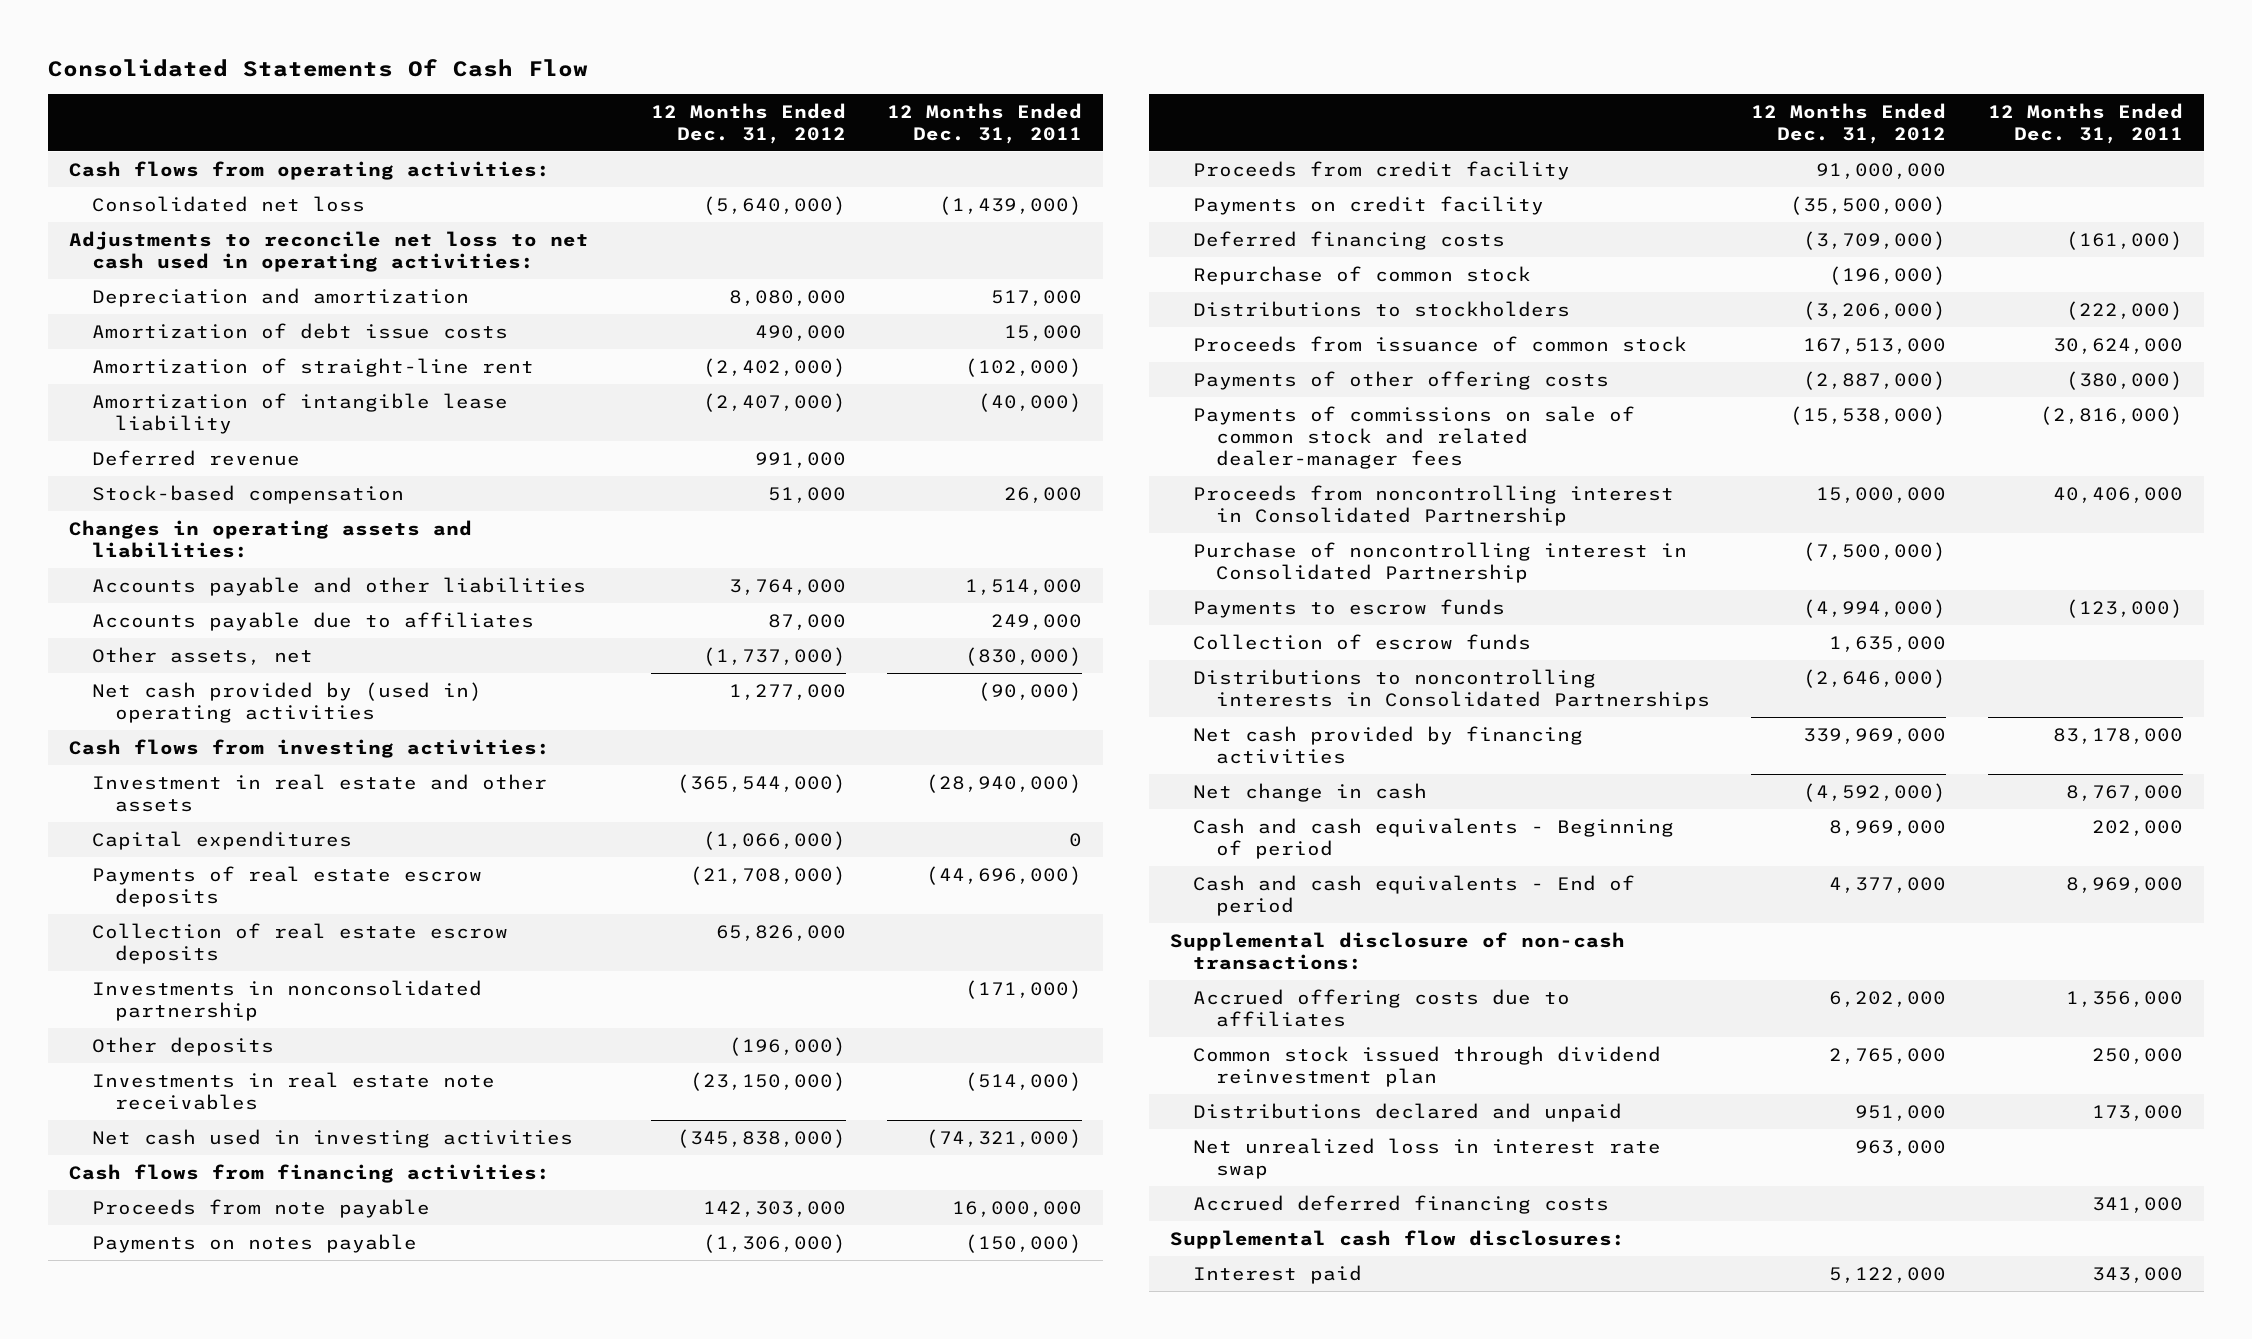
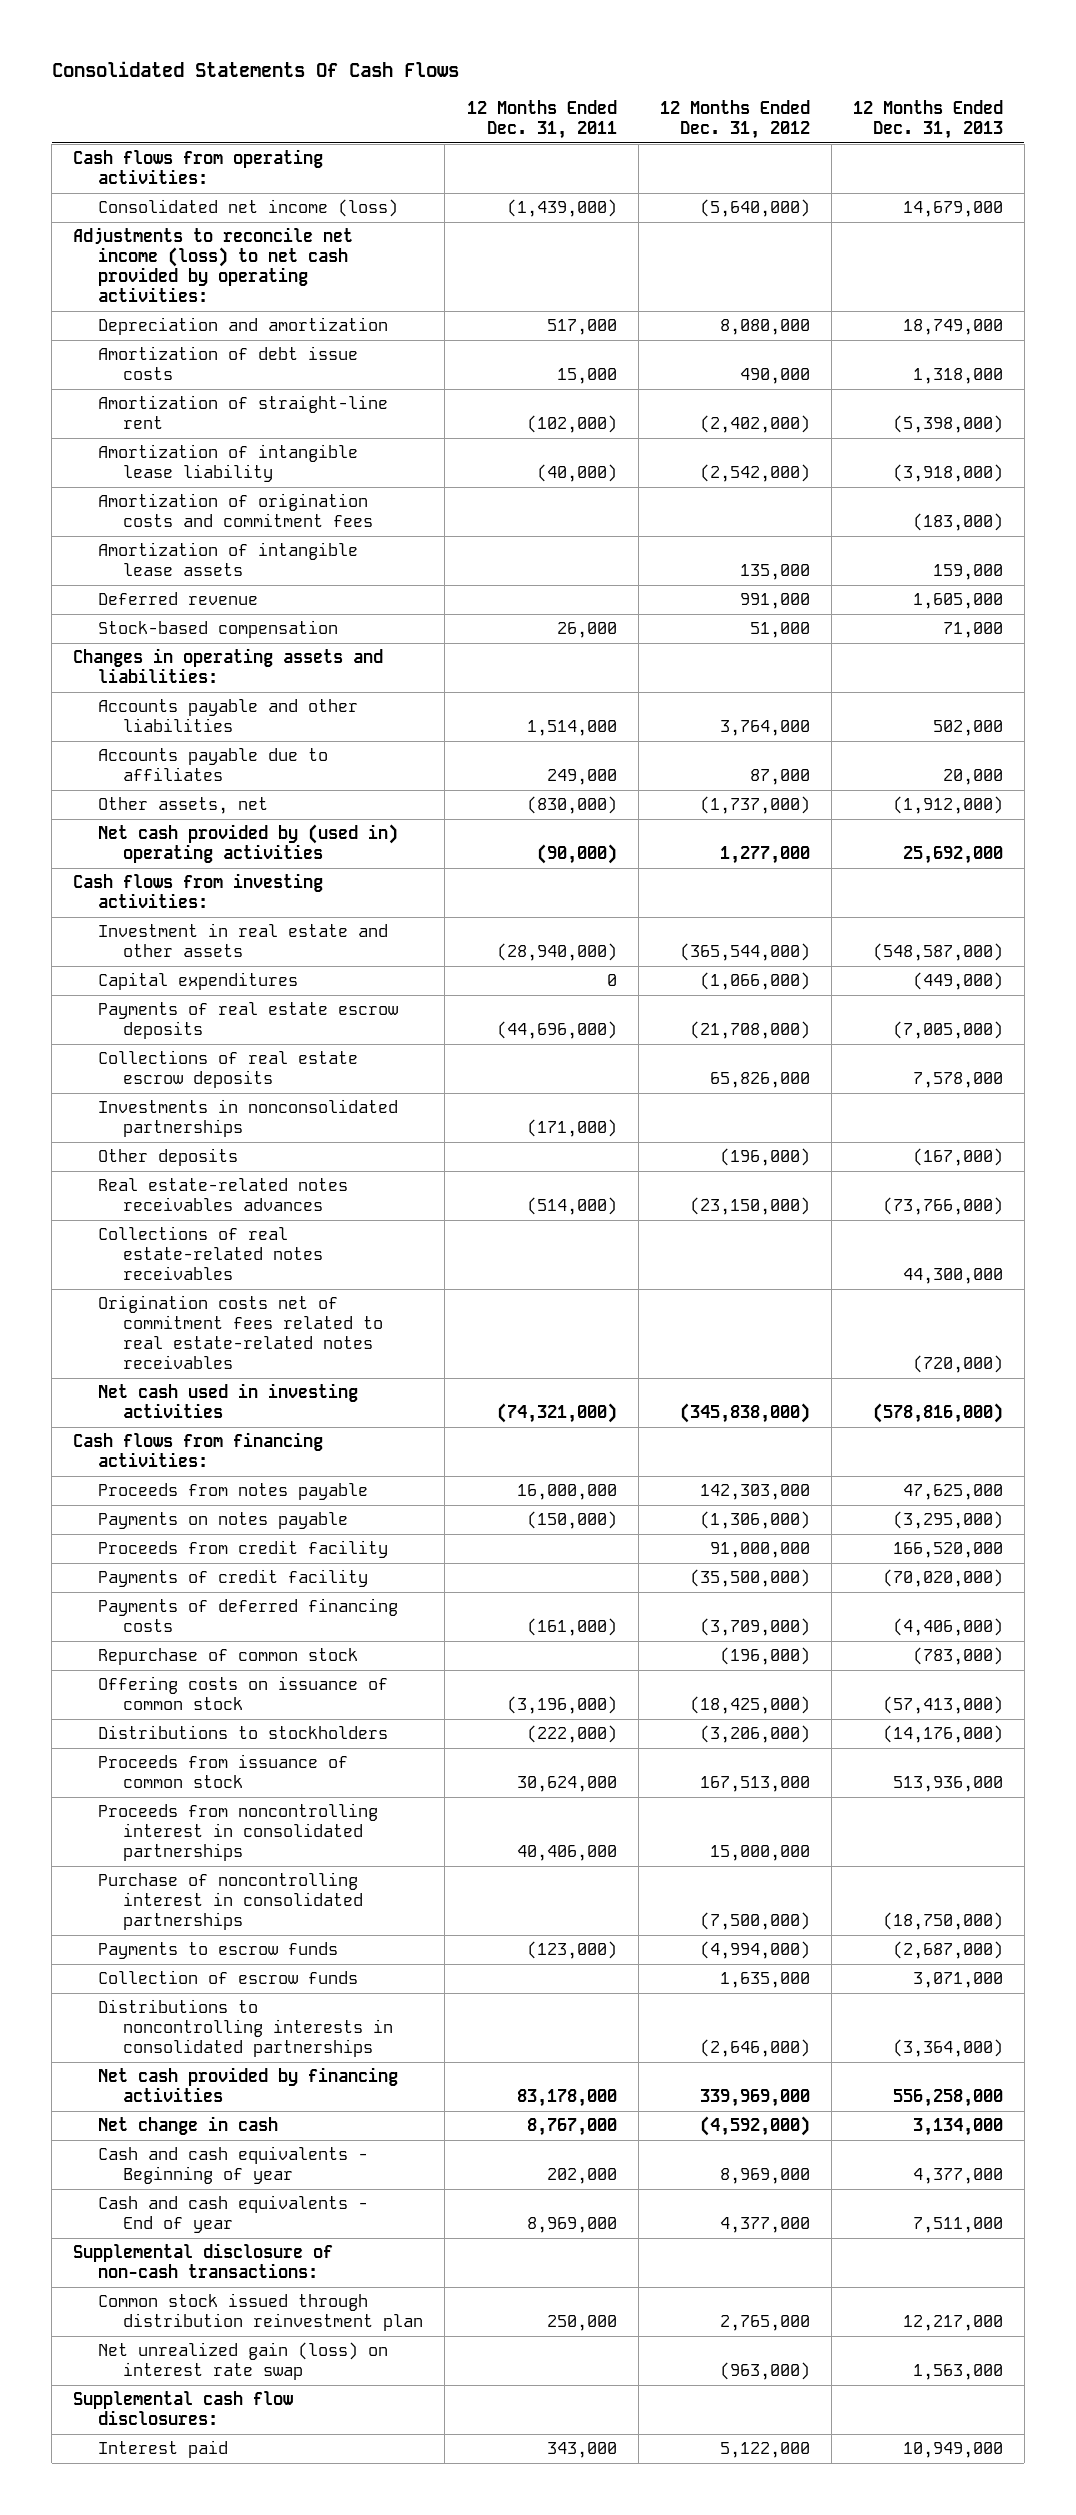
- Consolidated Statements Of Cash Flow
+ Consolidated Statements Of Cash Flows
- | 12 Months Ended Dec. 31, 2012 | 12 Months Ended Dec. 31, 2011
+ | 12 Months Ended Dec. 31, 2011 | 12 Months Ended Dec. 31, 2012 | 12 Months Ended Dec. 31, 2013
- Consolidated net loss | (5,640,000) | (1,439,000)
- Adjustments to reconcile net loss to net cash used in operating activities:
+ Consolidated net income (loss) | (1,439,000) | (5,640,000) | 14,679,000
+ Adjustments to reconcile net income (loss) to net cash provided by operating activities:
- Amortization of intangible lease liability | (2,407,000) | (40,000)
+ Amortization of intangible lease liability | (40,000) | (2,542,000) | (3,918,000)
+ Amortization of origination costs and commitment fees | | | (183,000)
+ Amortization of intangible lease assets | | 135,000 | 159,000
- Collection of real estate escrow deposits | 65,826,000 |
- Investments in nonconsolidated partnership | | (171,000)
+ Collections of real estate escrow deposits | | 65,826,000 | 7,578,000
+ Investments in nonconsolidated partnerships | (171,000) | |
- Investments in real estate note receivables | (23,150,000) | (514,000)
+ Real estate-related notes receivables advances | (514,000) | (23,150,000) | (73,766,000)
+ Collections of real estate-related notes receivables | | | 44,300,000
+ Origination costs net of commitment fees related to real estate-related notes receivables | | | (720,000)
- Proceeds from note payable | 142,303,000 | 16,000,000
+ Proceeds from notes payable | 16,000,000 | 142,303,000 | 47,625,000
- Payments on credit facility | (35,500,000) |
- Deferred financing costs | (3,709,000) | (161,000)
+ Payments of credit facility | | (35,500,000) | (70,020,000)
+ Payments of deferred financing costs | (161,000) | (3,709,000) | (4,406,000)
+ Offering costs on issuance of common stock | (3,196,000) | (18,425,000) | (57,413,000)
- Payments of other offering costs | (2,887,000) | (380,000)
- Payments of commissions on sale of common stock and related dealer-manager fees | (15,538,000) | (2,816,000)
- Proceeds from noncontrolling interest in Consolidated Partnership | 15,000,000 | 40,406,000
- Purchase of noncontrolling interest in Consolidated Partnership | (7,500,000) |
+ Proceeds from noncontrolling interest in consolidated partnerships | 40,406,000 | 15,000,000 |
+ Purchase of noncontrolling interest in consolidated partnerships | | (7,500,000) | (18,750,000)
- Distributions to noncontrolling interests in Consolidated Partnerships | (2,646,000) |
+ Distributions to noncontrolling interests in consolidated partnerships | | (2,646,000) | (3,364,000)
- Cash and cash equivalents - Beginning of period | 8,969,000 | 202,000
- Cash and cash equivalents - End of period | 4,377,000 | 8,969,000
+ Cash and cash equivalents - Beginning of year | 202,000 | 8,969,000 | 4,377,000
+ Cash and cash equivalents - End of year | 8,969,000 | 4,377,000 | 7,511,000
- Accrued offering costs due to affiliates | 6,202,000 | 1,356,000
- Common stock issued through dividend reinvestment plan | 2,765,000 | 250,000
- Distributions declared and unpaid | 951,000 | 173,000
- Net unrealized loss in interest rate swap | 963,000 |
- Accrued deferred financing costs | | 341,000
+ Common stock issued through distribution reinvestment plan | 250,000 | 2,765,000 | 12,217,000
+ Net unrealized gain (loss) on interest rate swap | | (963,000) | 1,563,000

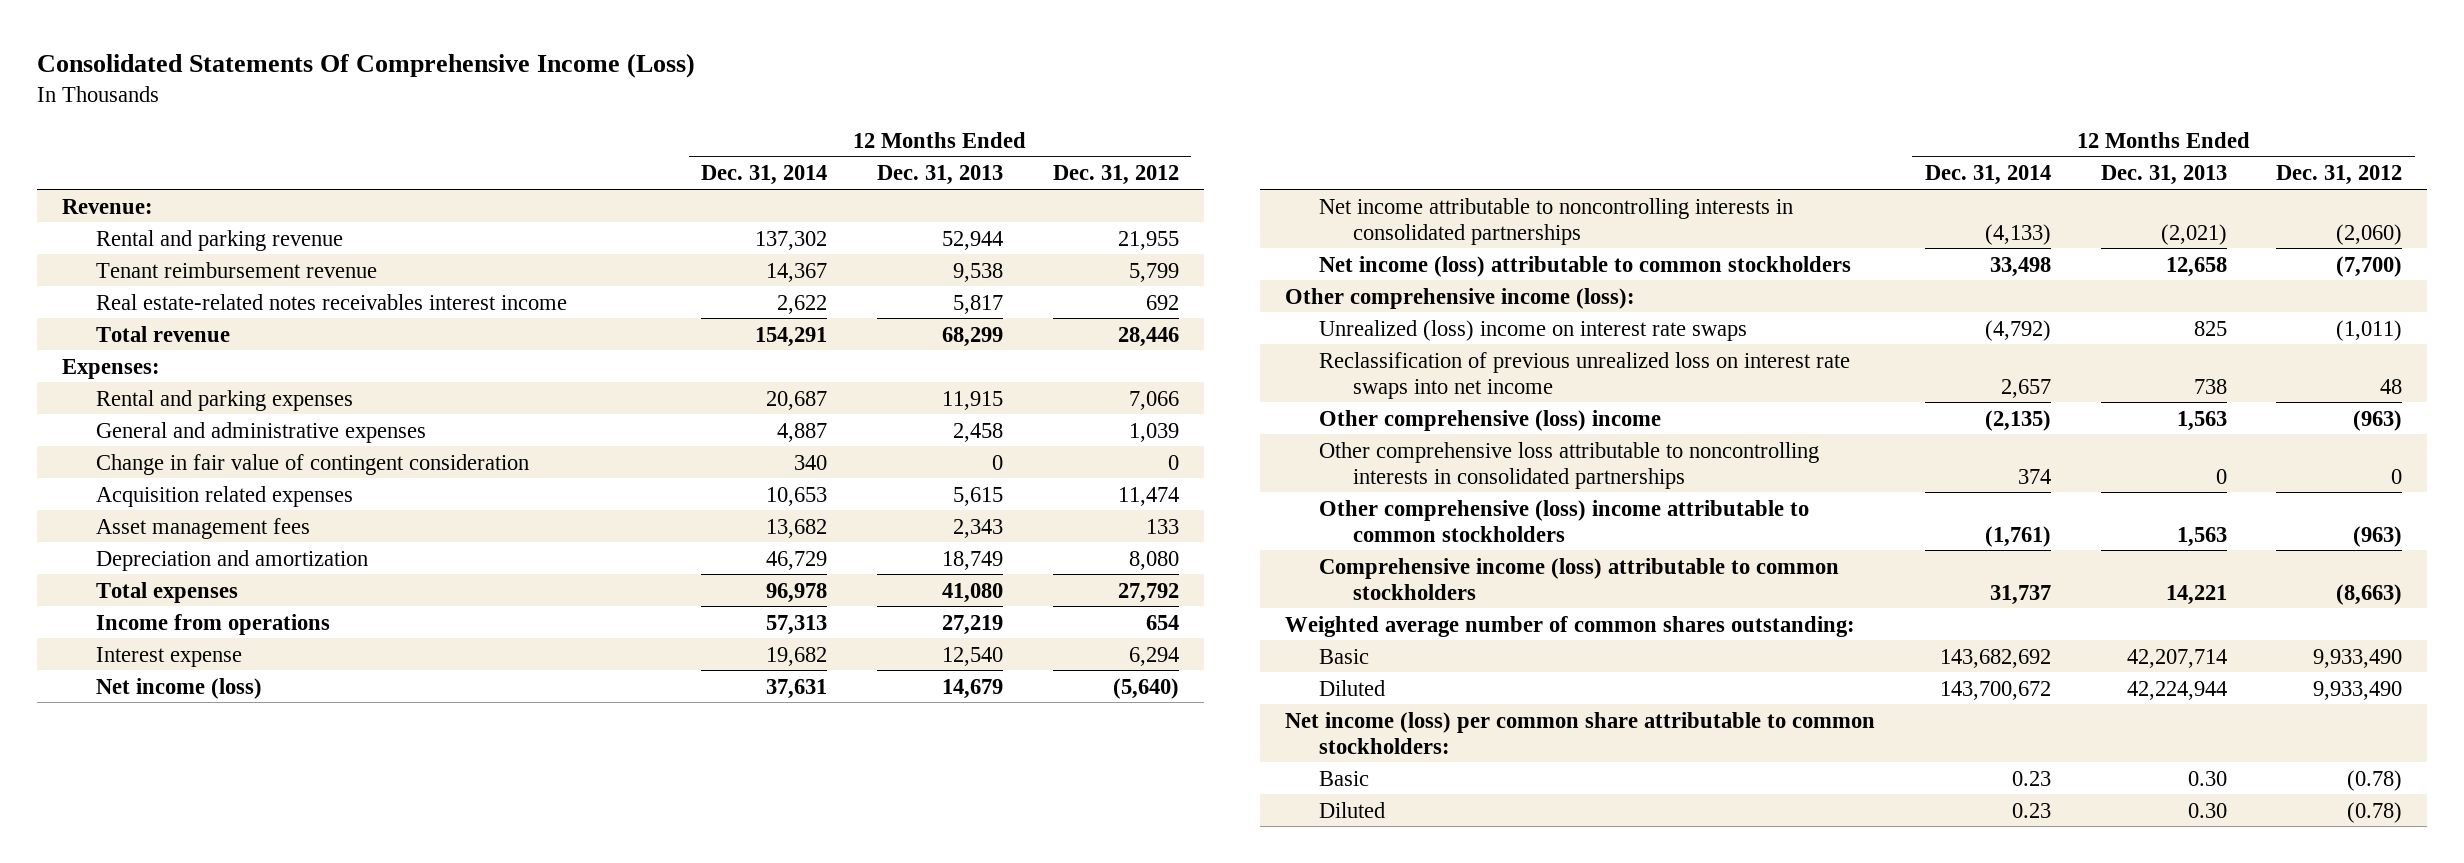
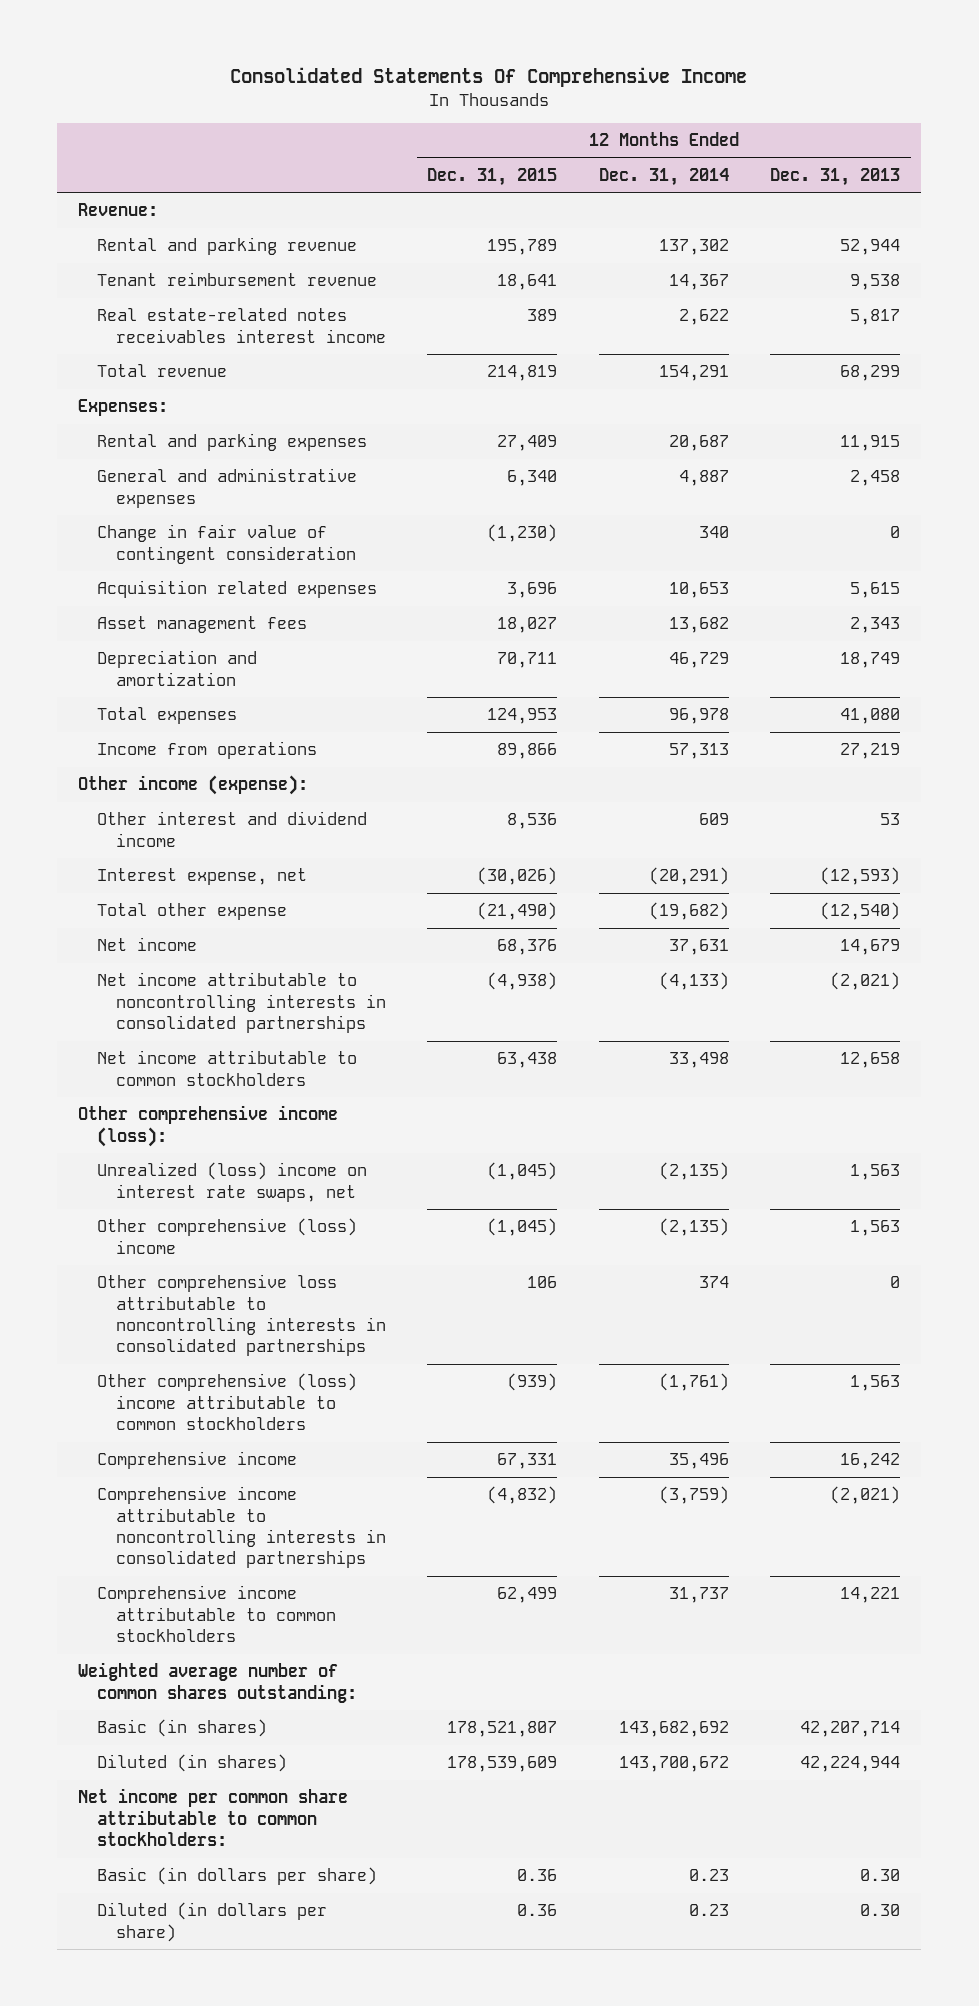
- Consolidated Statements Of Comprehensive Income (Loss)
+ Consolidated Statements Of Comprehensive Income
- | 12 Months Ended Dec. 31, 2014 | 12 Months Ended Dec. 31, 2013 | 12 Months Ended Dec. 31, 2012
+ | 12 Months Ended Dec. 31, 2015 | 12 Months Ended Dec. 31, 2014 | 12 Months Ended Dec. 31, 2013
- Interest expense | 19,682 | 12,540 | 6,294
- Net income (loss) | 37,631 | 14,679 | (5,640)
+ Other income (expense):
+ Other interest and dividend income | 8,536 | 609 | 53
+ Interest expense, net | (30,026) | (20,291) | (12,593)
+ Total other expense | (21,490) | (19,682) | (12,540)
+ Net income | 68,376 | 37,631 | 14,679
- Net income (loss) attributable to common stockholders | 33,498 | 12,658 | (7,700)
+ Net income attributable to common stockholders | 63,438 | 33,498 | 12,658
- Unrealized (loss) income on interest rate swaps | (4,792) | 825 | (1,011)
- Reclassification of previous unrealized loss on interest rate swaps into net income | 2,657 | 738 | 48
+ Unrealized (loss) income on interest rate swaps, net | (1,045) | (2,135) | 1,563
- Comprehensive income (loss) attributable to common stockholders | 31,737 | 14,221 | (8,663)
+ Comprehensive income | 67,331 | 35,496 | 16,242
+ Comprehensive income attributable to noncontrolling interests in consolidated partnerships | (4,832) | (3,759) | (2,021)
+ Comprehensive income attributable to common stockholders | 62,499 | 31,737 | 14,221
- Basic | 143,682,692 | 42,207,714 | 9,933,490
- Diluted | 143,700,672 | 42,224,944 | 9,933,490
- Net income (loss) per common share attributable to common stockholders:
- Basic | 0.23 | 0.30 | (0.78)
- Diluted | 0.23 | 0.30 | (0.78)
+ Basic (in shares) | 178,521,807 | 143,682,692 | 42,207,714
+ Diluted (in shares) | 178,539,609 | 143,700,672 | 42,224,944
+ Net income per common share attributable to common stockholders:
+ Basic (in dollars per share) | 0.36 | 0.23 | 0.30
+ Diluted (in dollars per share) | 0.36 | 0.23 | 0.30

